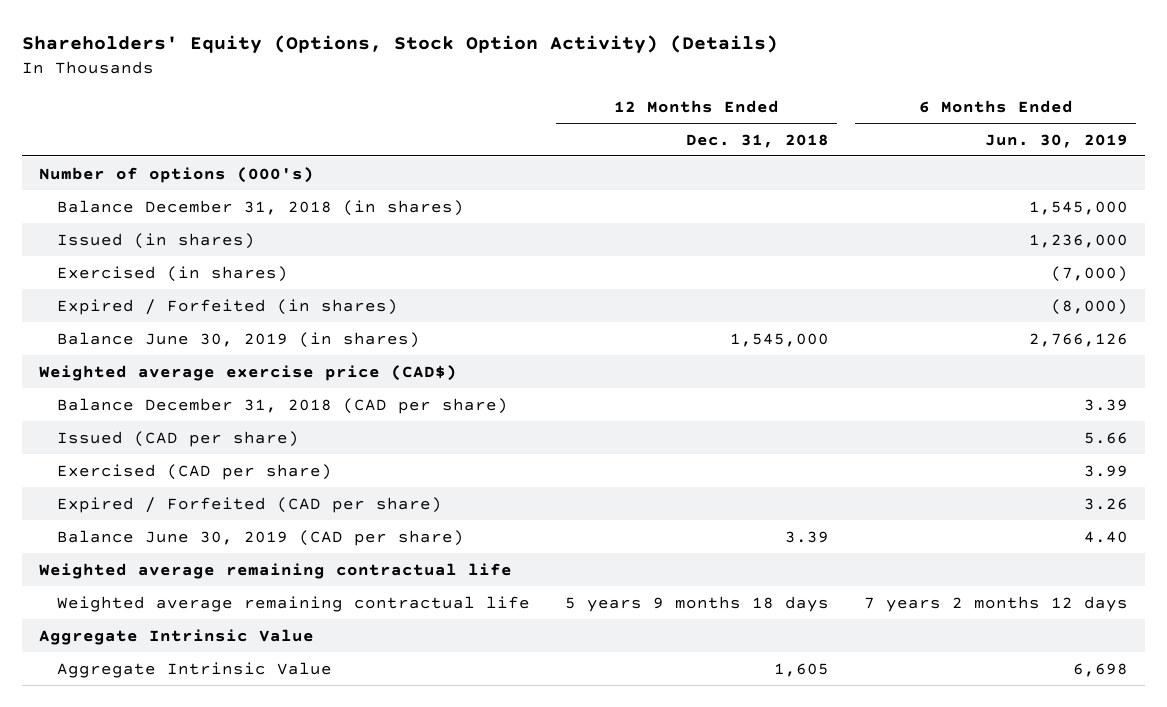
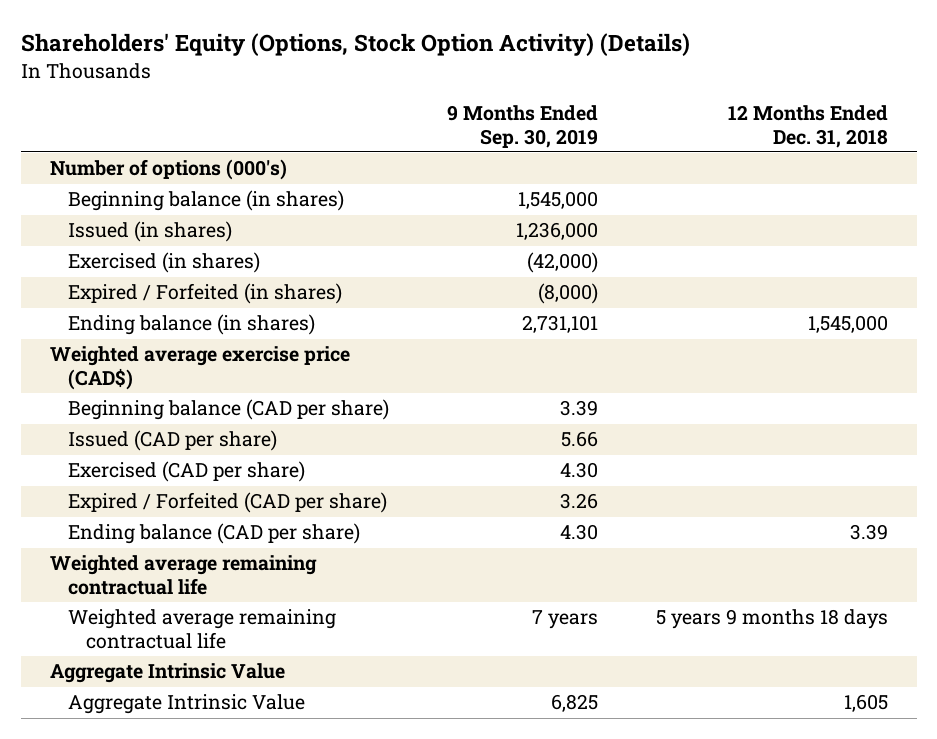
- | 12 Months Ended Dec. 31, 2018 | 6 Months Ended Jun. 30, 2019
+ | 9 Months Ended Sep. 30, 2019 | 12 Months Ended Dec. 31, 2018
- Balance December 31, 2018 (in shares) | | 1,545,000
+ Beginning balance (in shares) | 1,545,000 |
- Balance June 30, 2019 (in shares) | 1,545,000 | 2,766,126
+ Ending balance (in shares) | 2,731,101 | 1,545,000
- Balance December 31, 2018 (CAD per share) | | 3.39
+ Beginning balance (CAD per share) | 3.39 |
- Balance June 30, 2019 (CAD per share) | 3.39 | 4.40
+ Ending balance (CAD per share) | 4.30 | 3.39

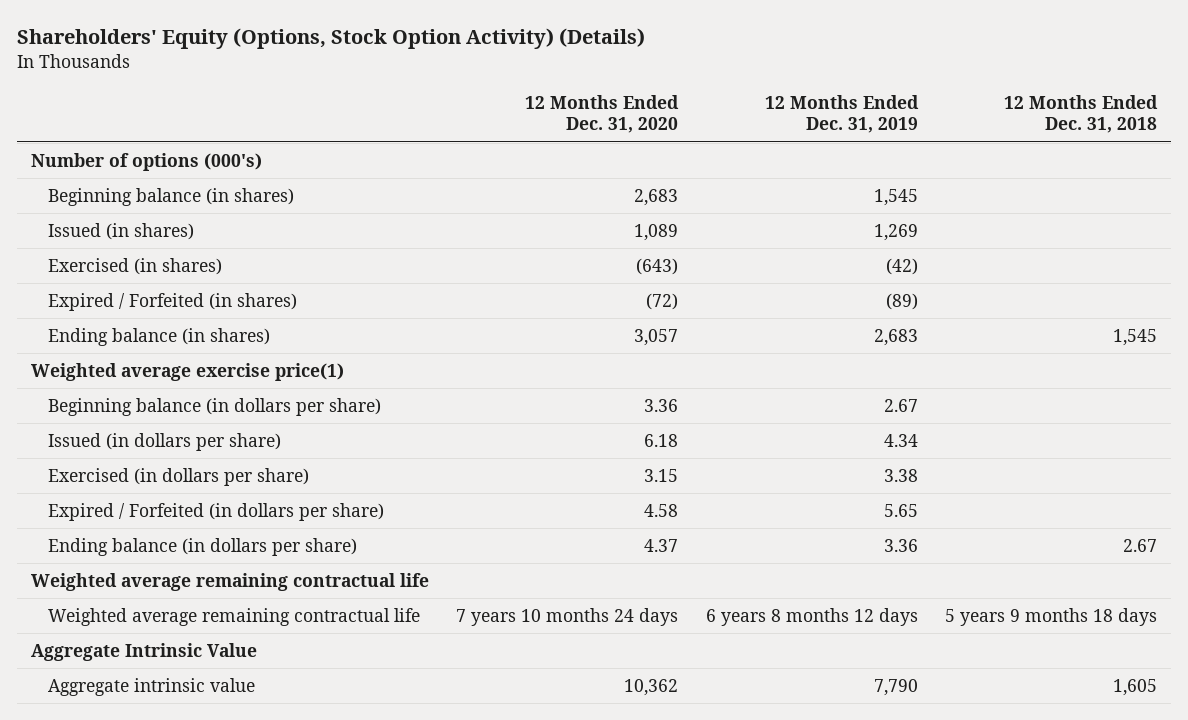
- | 9 Months Ended Sep. 30, 2019 | 12 Months Ended Dec. 31, 2018
+ | 12 Months Ended Dec. 31, 2020 | 12 Months Ended Dec. 31, 2019 | 12 Months Ended Dec. 31, 2018
- Ending balance (in shares) | 2,731,101 | 1,545,000
- Weighted average exercise price (CAD$)
- Beginning balance (CAD per share) | 3.39 |
- Issued (CAD per share) | 5.66 |
- Exercised (CAD per share) | 4.30 |
- Expired / Forfeited (CAD per share) | 3.26 |
- Ending balance (CAD per share) | 4.30 | 3.39
+ Ending balance (in shares) | 3,057 | 2,683 | 1,545
+ Weighted average exercise price(1)
+ Beginning balance (in dollars per share) | 3.36 | 2.67 |
+ Issued (in dollars per share) | 6.18 | 4.34 |
+ Exercised (in dollars per share) | 3.15 | 3.38 |
+ Expired / Forfeited (in dollars per share) | 4.58 | 5.65 |
+ Ending balance (in dollars per share) | 4.37 | 3.36 | 2.67
- Aggregate Intrinsic Value | 6,825 | 1,605
+ Aggregate intrinsic value | 10,362 | 7,790 | 1,605

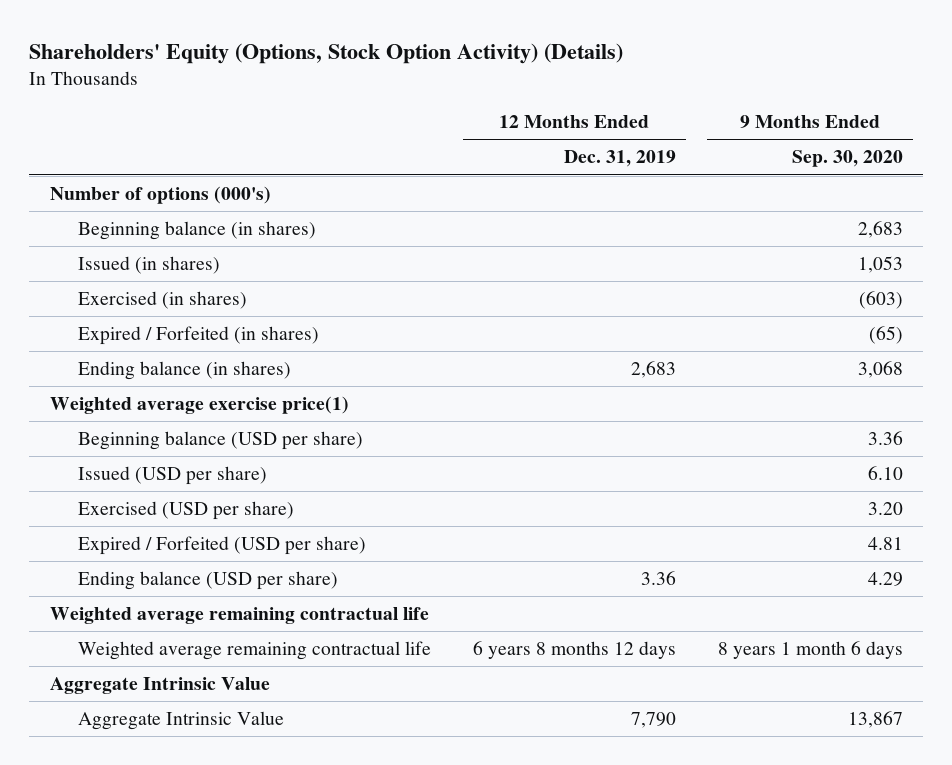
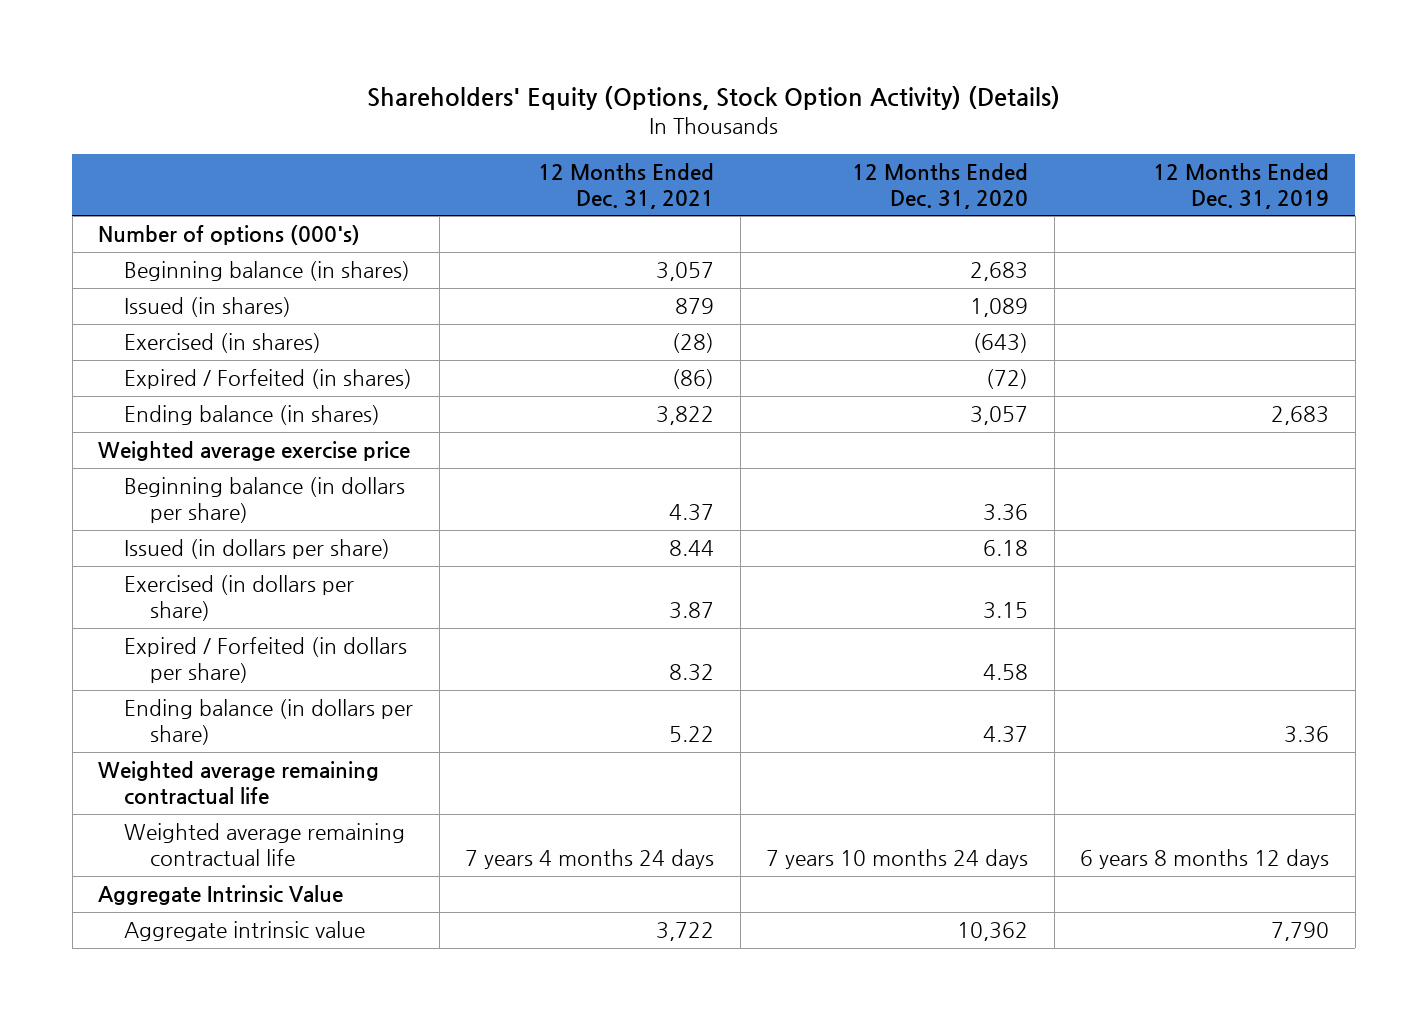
- | 12 Months Ended Dec. 31, 2019 | 9 Months Ended Sep. 30, 2020
+ | 12 Months Ended Dec. 31, 2021 | 12 Months Ended Dec. 31, 2020 | 12 Months Ended Dec. 31, 2019
- Weighted average exercise price(1)
- Beginning balance (USD per share) | | 3.36
- Issued (USD per share) | | 6.10
- Exercised (USD per share) | | 3.20
- Expired / Forfeited (USD per share) | | 4.81
- Ending balance (USD per share) | 3.36 | 4.29
+ Weighted average exercise price
+ Beginning balance (in dollars per share) | 4.37 | 3.36 |
+ Issued (in dollars per share) | 8.44 | 6.18 |
+ Exercised (in dollars per share) | 3.87 | 3.15 |
+ Expired / Forfeited (in dollars per share) | 8.32 | 4.58 |
+ Ending balance (in dollars per share) | 5.22 | 4.37 | 3.36
- Aggregate Intrinsic Value | 7,790 | 13,867
+ Aggregate intrinsic value | 3,722 | 10,362 | 7,790

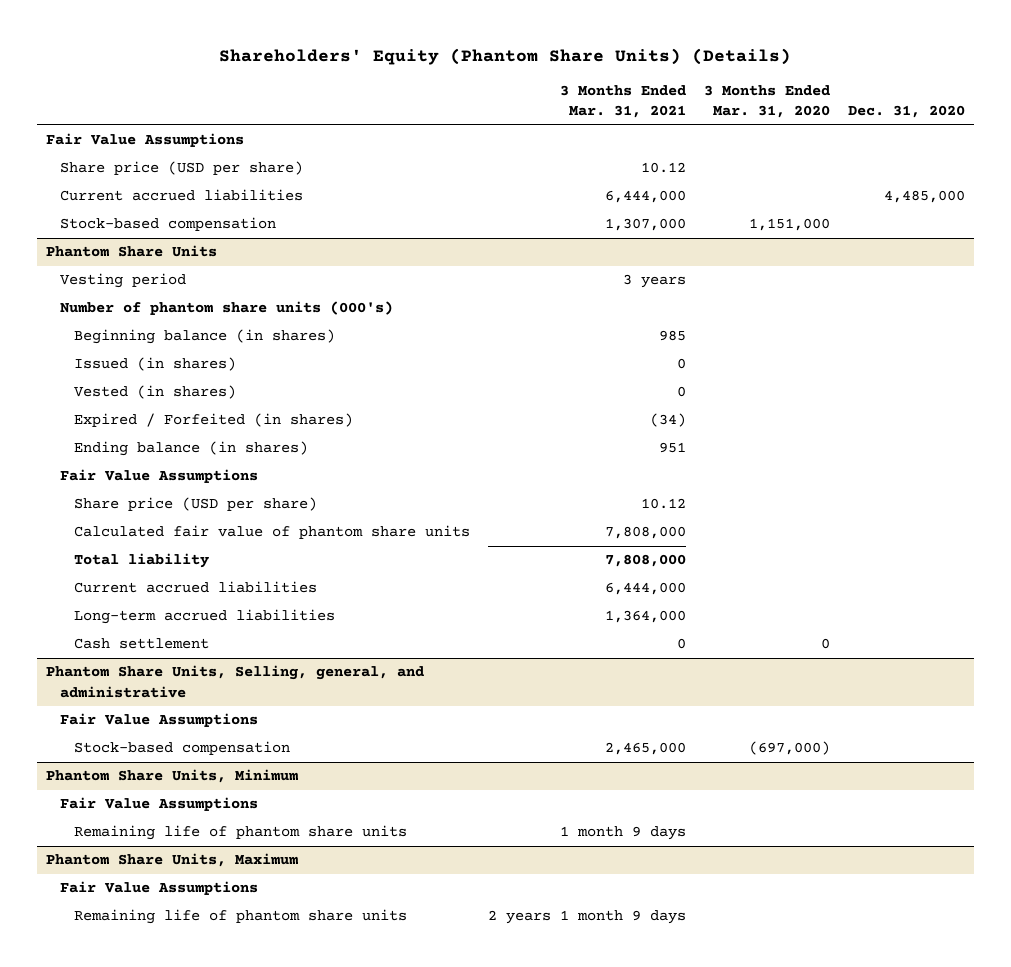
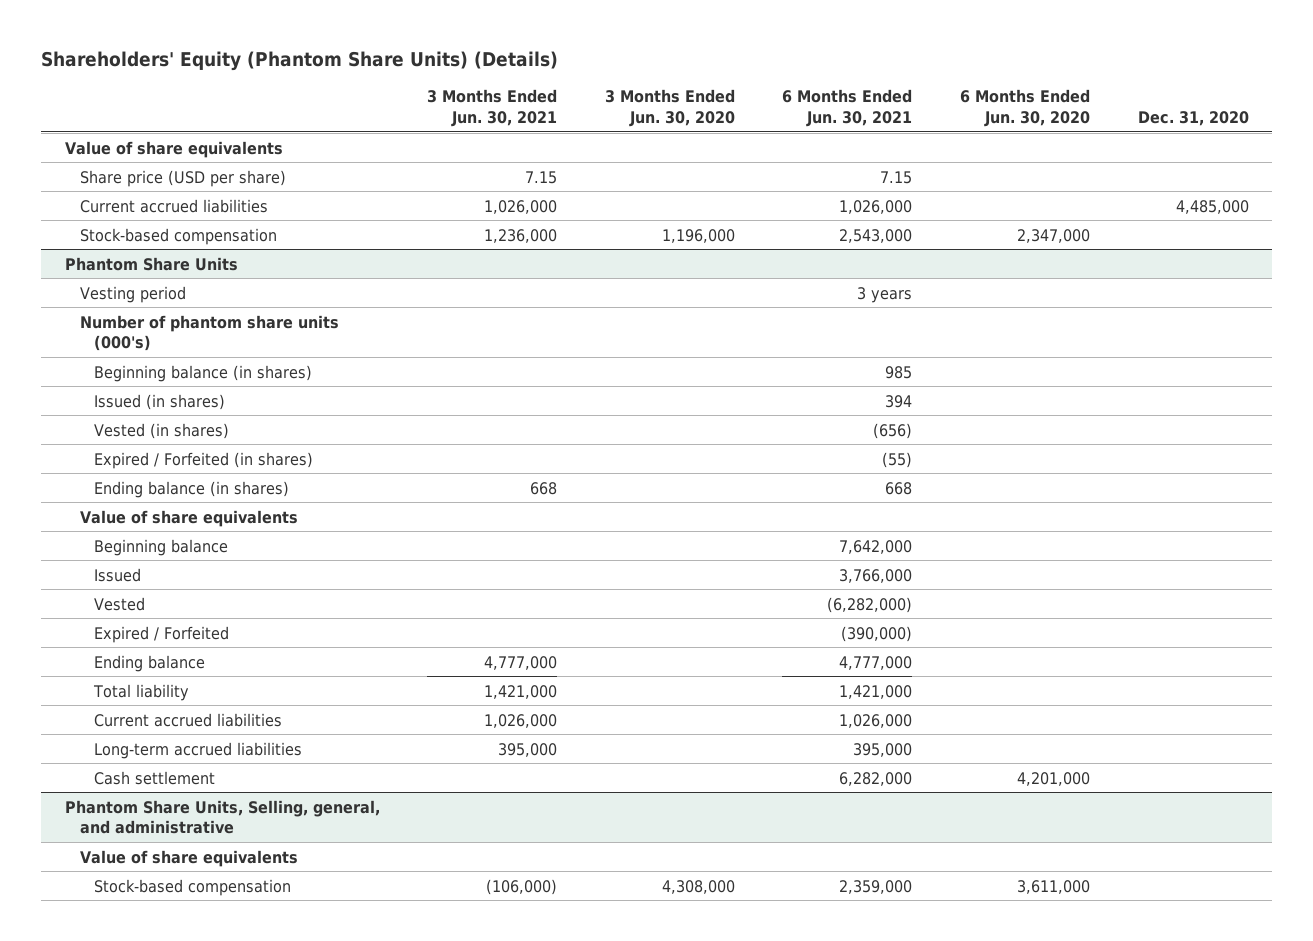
- | 3 Months Ended Mar. 31, 2021 | 3 Months Ended Mar. 31, 2020 | Dec. 31, 2020
+ | 3 Months Ended Jun. 30, 2021 | 3 Months Ended Jun. 30, 2020 | 6 Months Ended Jun. 30, 2021 | 6 Months Ended Jun. 30, 2020 | Dec. 31, 2020
- Fair Value Assumptions
+ Value of share equivalents
@ Phantom Share Units
- Fair Value Assumptions
- Share price (USD per share) | 10.12 | |
- Calculated fair value of phantom share units | 7,808,000 | |
+ Value of share equivalents
+ Beginning balance | | | 7,642,000 | |
+ Issued | | | 3,766,000 | |
+ Vested | | | (6,282,000) | |
+ Expired / Forfeited | | | (390,000) | |
+ Ending balance | 4,777,000 | | 4,777,000 | |
@ Phantom Share Units, Selling, general, and administrative
- Fair Value Assumptions
+ Value of share equivalents
- Phantom Share Units, Minimum
- Fair Value Assumptions
- Remaining life of phantom share units | 1 month 9 days | |
- Phantom Share Units, Maximum
- Fair Value Assumptions
- Remaining life of phantom share units | 2 years 1 month 9 days | |

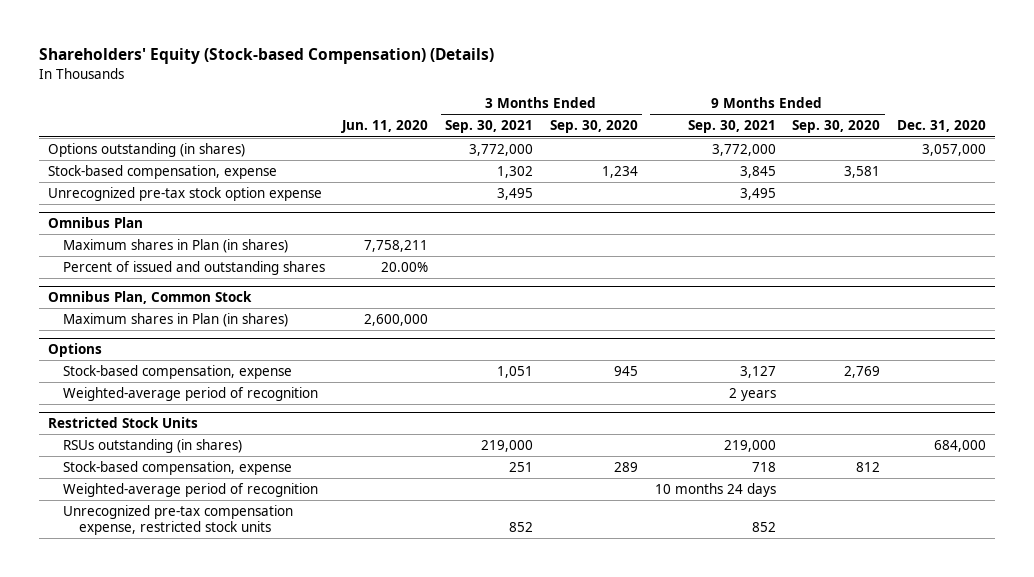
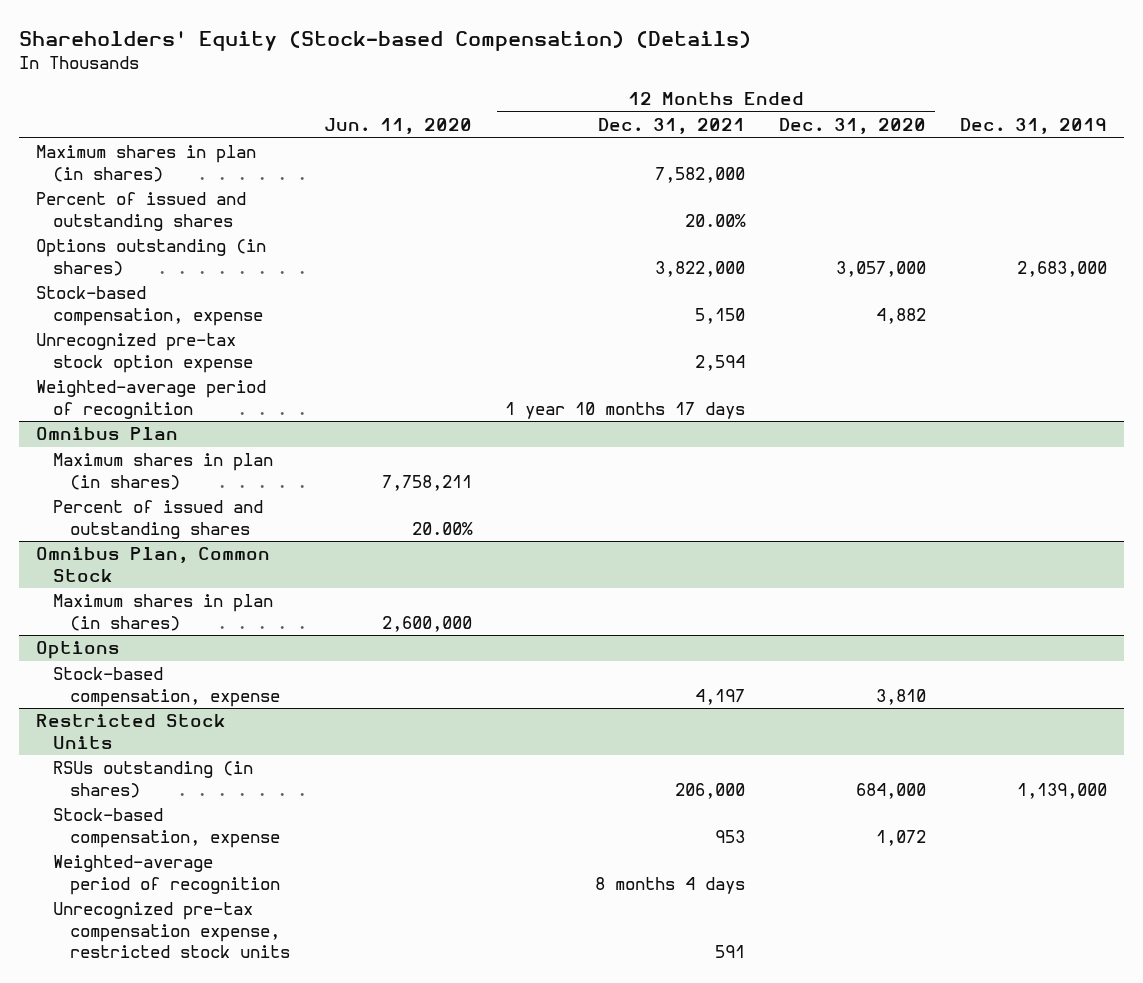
- | Jun. 11, 2020 | 3 Months Ended Sep. 30, 2021 | 3 Months Ended Sep. 30, 2020 | 9 Months Ended Sep. 30, 2021 | 9 Months Ended Sep. 30, 2020 | Dec. 31, 2020
+ | Jun. 11, 2020 | 12 Months Ended Dec. 31, 2021 | 12 Months Ended Dec. 31, 2020 | Dec. 31, 2019
+ Maximum shares in plan (in shares) | | 7,582,000 | |
+ Percent of issued and outstanding shares | | 20.00% | |
+ Weighted-average period of recognition | | 1 year 10 months 17 days | |
@ Omnibus Plan
- Maximum shares in Plan (in shares) | 7,758,211 | | | | |
+ Maximum shares in plan (in shares) | 7,758,211 | | |
@ Omnibus Plan, Common Stock
- Maximum shares in Plan (in shares) | 2,600,000 | | | | |
+ Maximum shares in plan (in shares) | 2,600,000 | | |
@ Options
- Weighted-average period of recognition | | | | 2 years | |

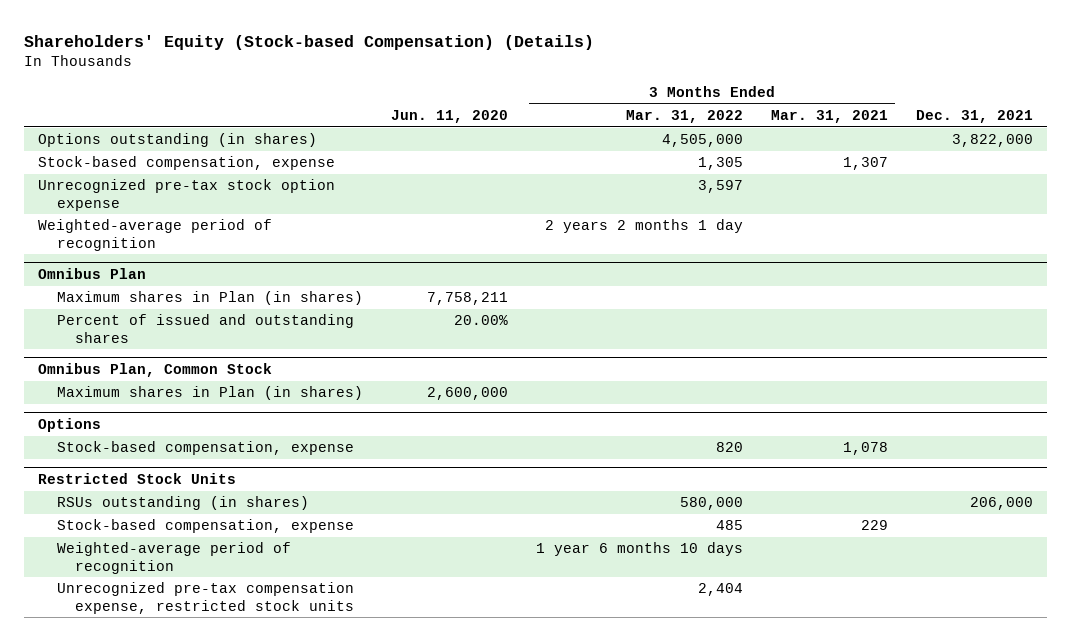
- | Jun. 11, 2020 | 12 Months Ended Dec. 31, 2021 | 12 Months Ended Dec. 31, 2020 | Dec. 31, 2019
+ | Jun. 11, 2020 | 3 Months Ended Mar. 31, 2022 | 3 Months Ended Mar. 31, 2021 | Dec. 31, 2021
- Maximum shares in plan (in shares) | | 7,582,000 | |
- Percent of issued and outstanding shares | | 20.00% | |
@ Omnibus Plan
- Maximum shares in plan (in shares) | 7,758,211 | | |
+ Maximum shares in Plan (in shares) | 7,758,211 | | |
@ Omnibus Plan, Common Stock
- Maximum shares in plan (in shares) | 2,600,000 | | |
+ Maximum shares in Plan (in shares) | 2,600,000 | | |

